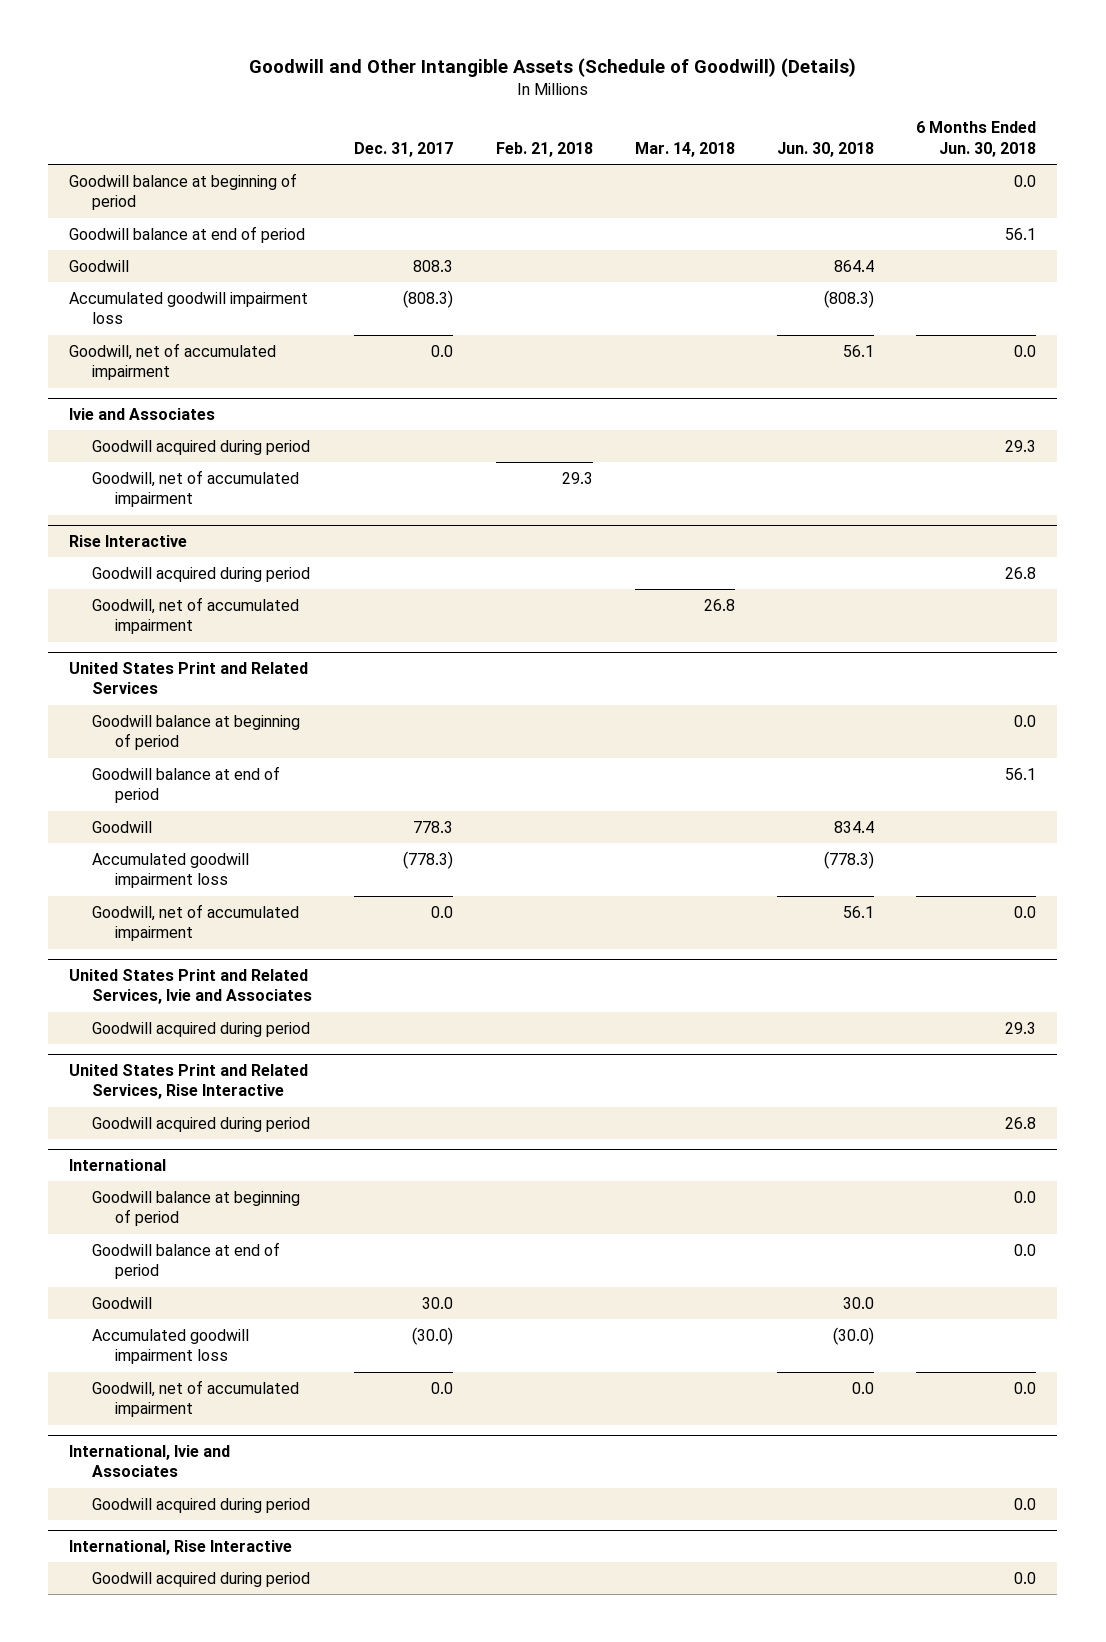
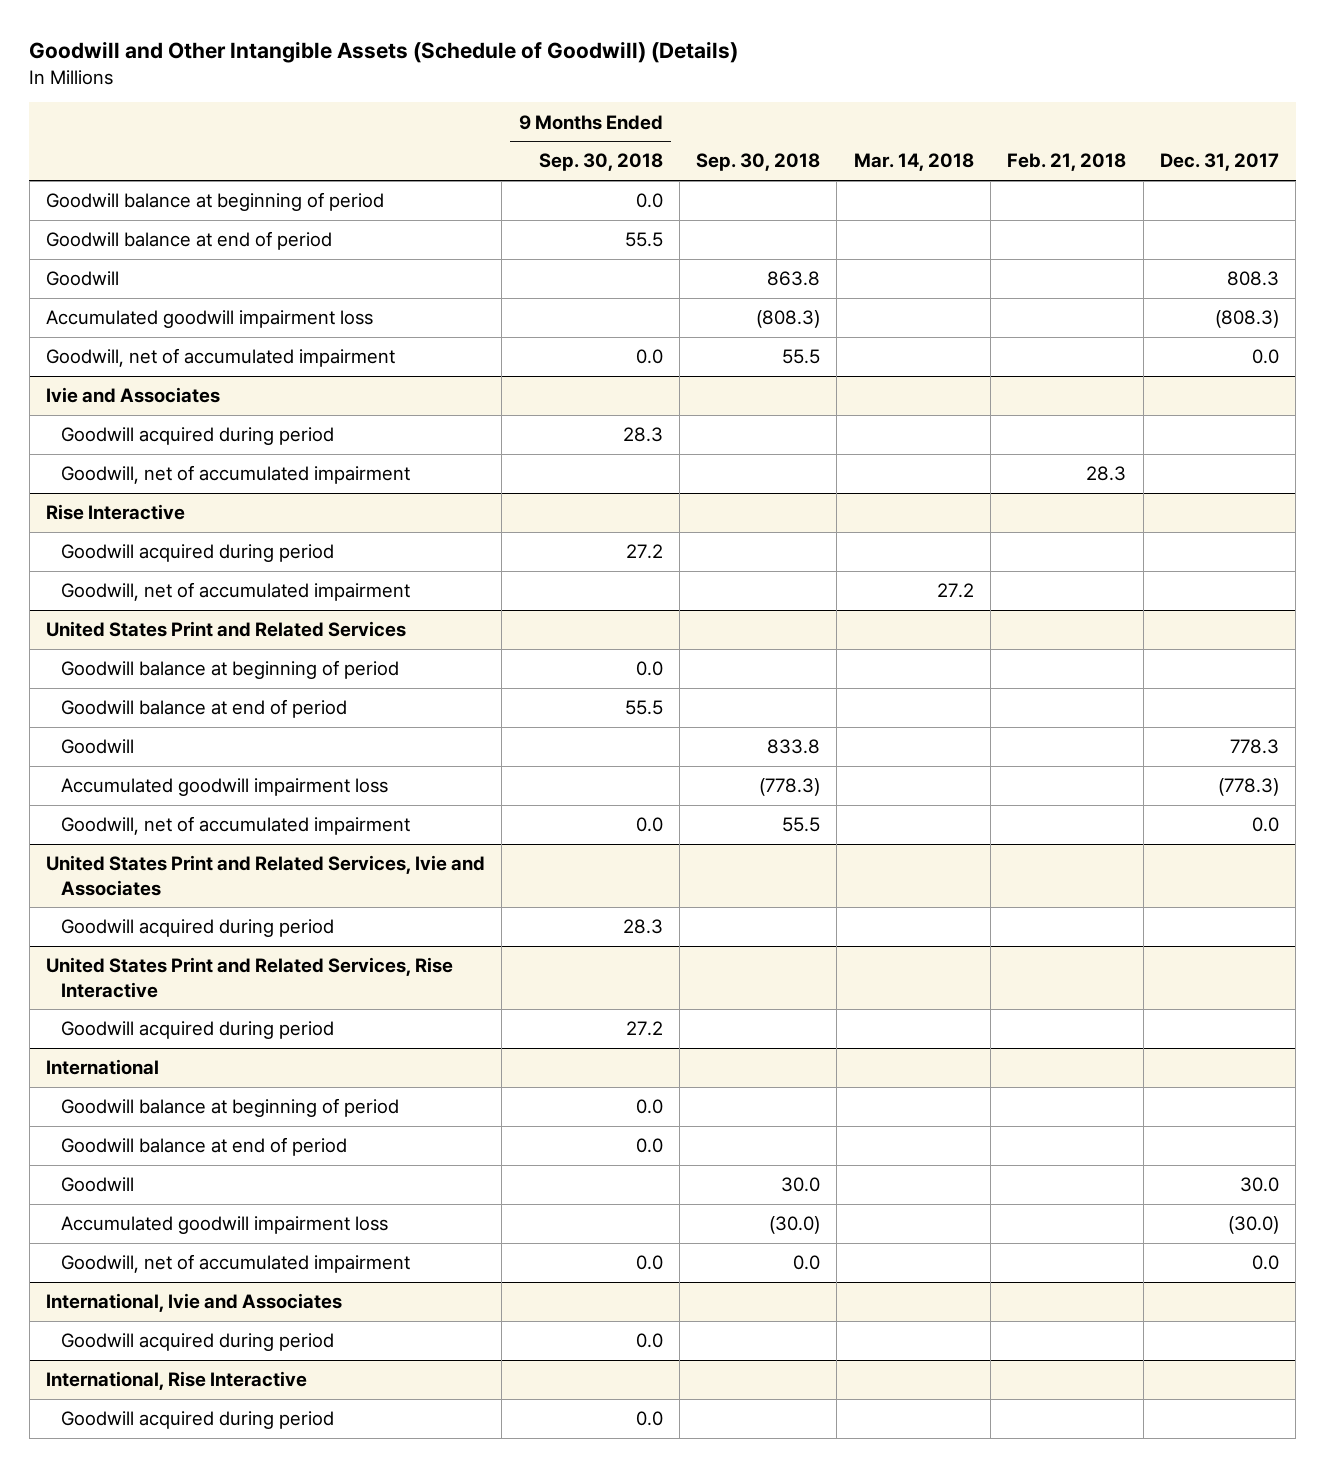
- | Dec. 31, 2017 | Feb. 21, 2018 | Mar. 14, 2018 | Jun. 30, 2018 | 6 Months Ended Jun. 30, 2018
+ | 9 Months Ended Sep. 30, 2018 | Sep. 30, 2018 | Mar. 14, 2018 | Feb. 21, 2018 | Dec. 31, 2017
@ Ivie and Associates
- Goodwill, net of accumulated impairment | | 29.3 | | |
+ Goodwill, net of accumulated impairment | | | | 28.3 |
@ Rise Interactive
- Goodwill, net of accumulated impairment | | | 26.8 | |
+ Goodwill, net of accumulated impairment | | | 27.2 | |

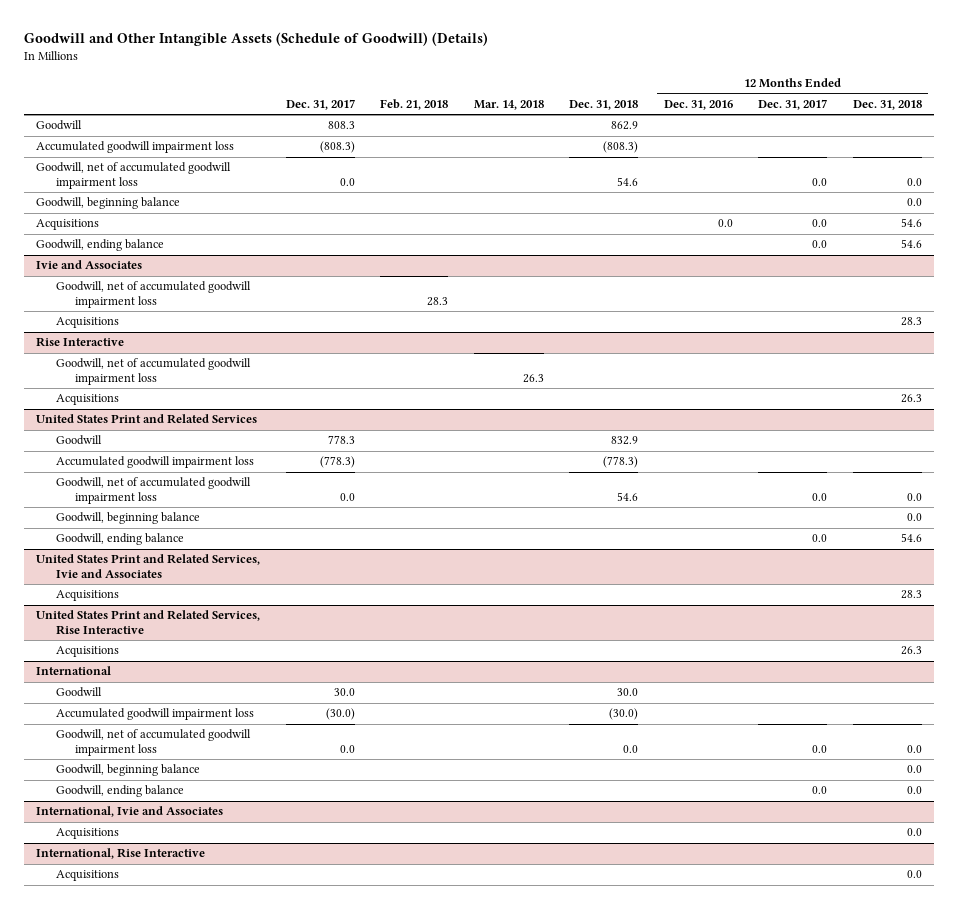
- | 9 Months Ended Sep. 30, 2018 | Sep. 30, 2018 | Mar. 14, 2018 | Feb. 21, 2018 | Dec. 31, 2017
+ | Dec. 31, 2017 | Feb. 21, 2018 | Mar. 14, 2018 | Dec. 31, 2018 | 12 Months Ended Dec. 31, 2016 | 12 Months Ended Dec. 31, 2017 | 12 Months Ended Dec. 31, 2018
- Goodwill balance at beginning of period | 0.0 | | | |
- Goodwill balance at end of period | 55.5 | | | |
- Goodwill, net of accumulated impairment | 0.0 | 55.5 | | | 0.0
+ Goodwill, net of accumulated goodwill impairment loss | 0.0 | | | 54.6 | | 0.0 | 0.0
+ Goodwill, beginning balance | | | | | | | 0.0
+ Acquisitions | | | | | 0.0 | 0.0 | 54.6
+ Goodwill, ending balance | | | | | | 0.0 | 54.6
@ Ivie and Associates
- Goodwill acquired during period | 28.3 | | | |
- Goodwill, net of accumulated impairment | | | | 28.3 |
+ Goodwill, net of accumulated goodwill impairment loss | | 28.3 | | | | |
+ Acquisitions | | | | | | | 28.3
@ Rise Interactive
- Goodwill acquired during period | 27.2 | | | |
- Goodwill, net of accumulated impairment | | | 27.2 | |
+ Goodwill, net of accumulated goodwill impairment loss | | | 26.3 | | | |
+ Acquisitions | | | | | | | 26.3
@ United States Print and Related Services
- Goodwill balance at beginning of period | 0.0 | | | |
- Goodwill balance at end of period | 55.5 | | | |
- Goodwill, net of accumulated impairment | 0.0 | 55.5 | | | 0.0
+ Goodwill, net of accumulated goodwill impairment loss | 0.0 | | | 54.6 | | 0.0 | 0.0
+ Goodwill, beginning balance | | | | | | | 0.0
+ Goodwill, ending balance | | | | | | 0.0 | 54.6
@ United States Print and Related Services, Ivie and Associates
- Goodwill acquired during period | 28.3 | | | |
+ Acquisitions | | | | | | | 28.3
@ United States Print and Related Services, Rise Interactive
- Goodwill acquired during period | 27.2 | | | |
+ Acquisitions | | | | | | | 26.3
@ International
- Goodwill balance at beginning of period | 0.0 | | | |
- Goodwill balance at end of period | 0.0 | | | |
- Goodwill, net of accumulated impairment | 0.0 | 0.0 | | | 0.0
+ Goodwill, net of accumulated goodwill impairment loss | 0.0 | | | 0.0 | | 0.0 | 0.0
+ Goodwill, beginning balance | | | | | | | 0.0
+ Goodwill, ending balance | | | | | | 0.0 | 0.0
@ International, Ivie and Associates
- Goodwill acquired during period | 0.0 | | | |
+ Acquisitions | | | | | | | 0.0
@ International, Rise Interactive
- Goodwill acquired during period | 0.0 | | | |
+ Acquisitions | | | | | | | 0.0

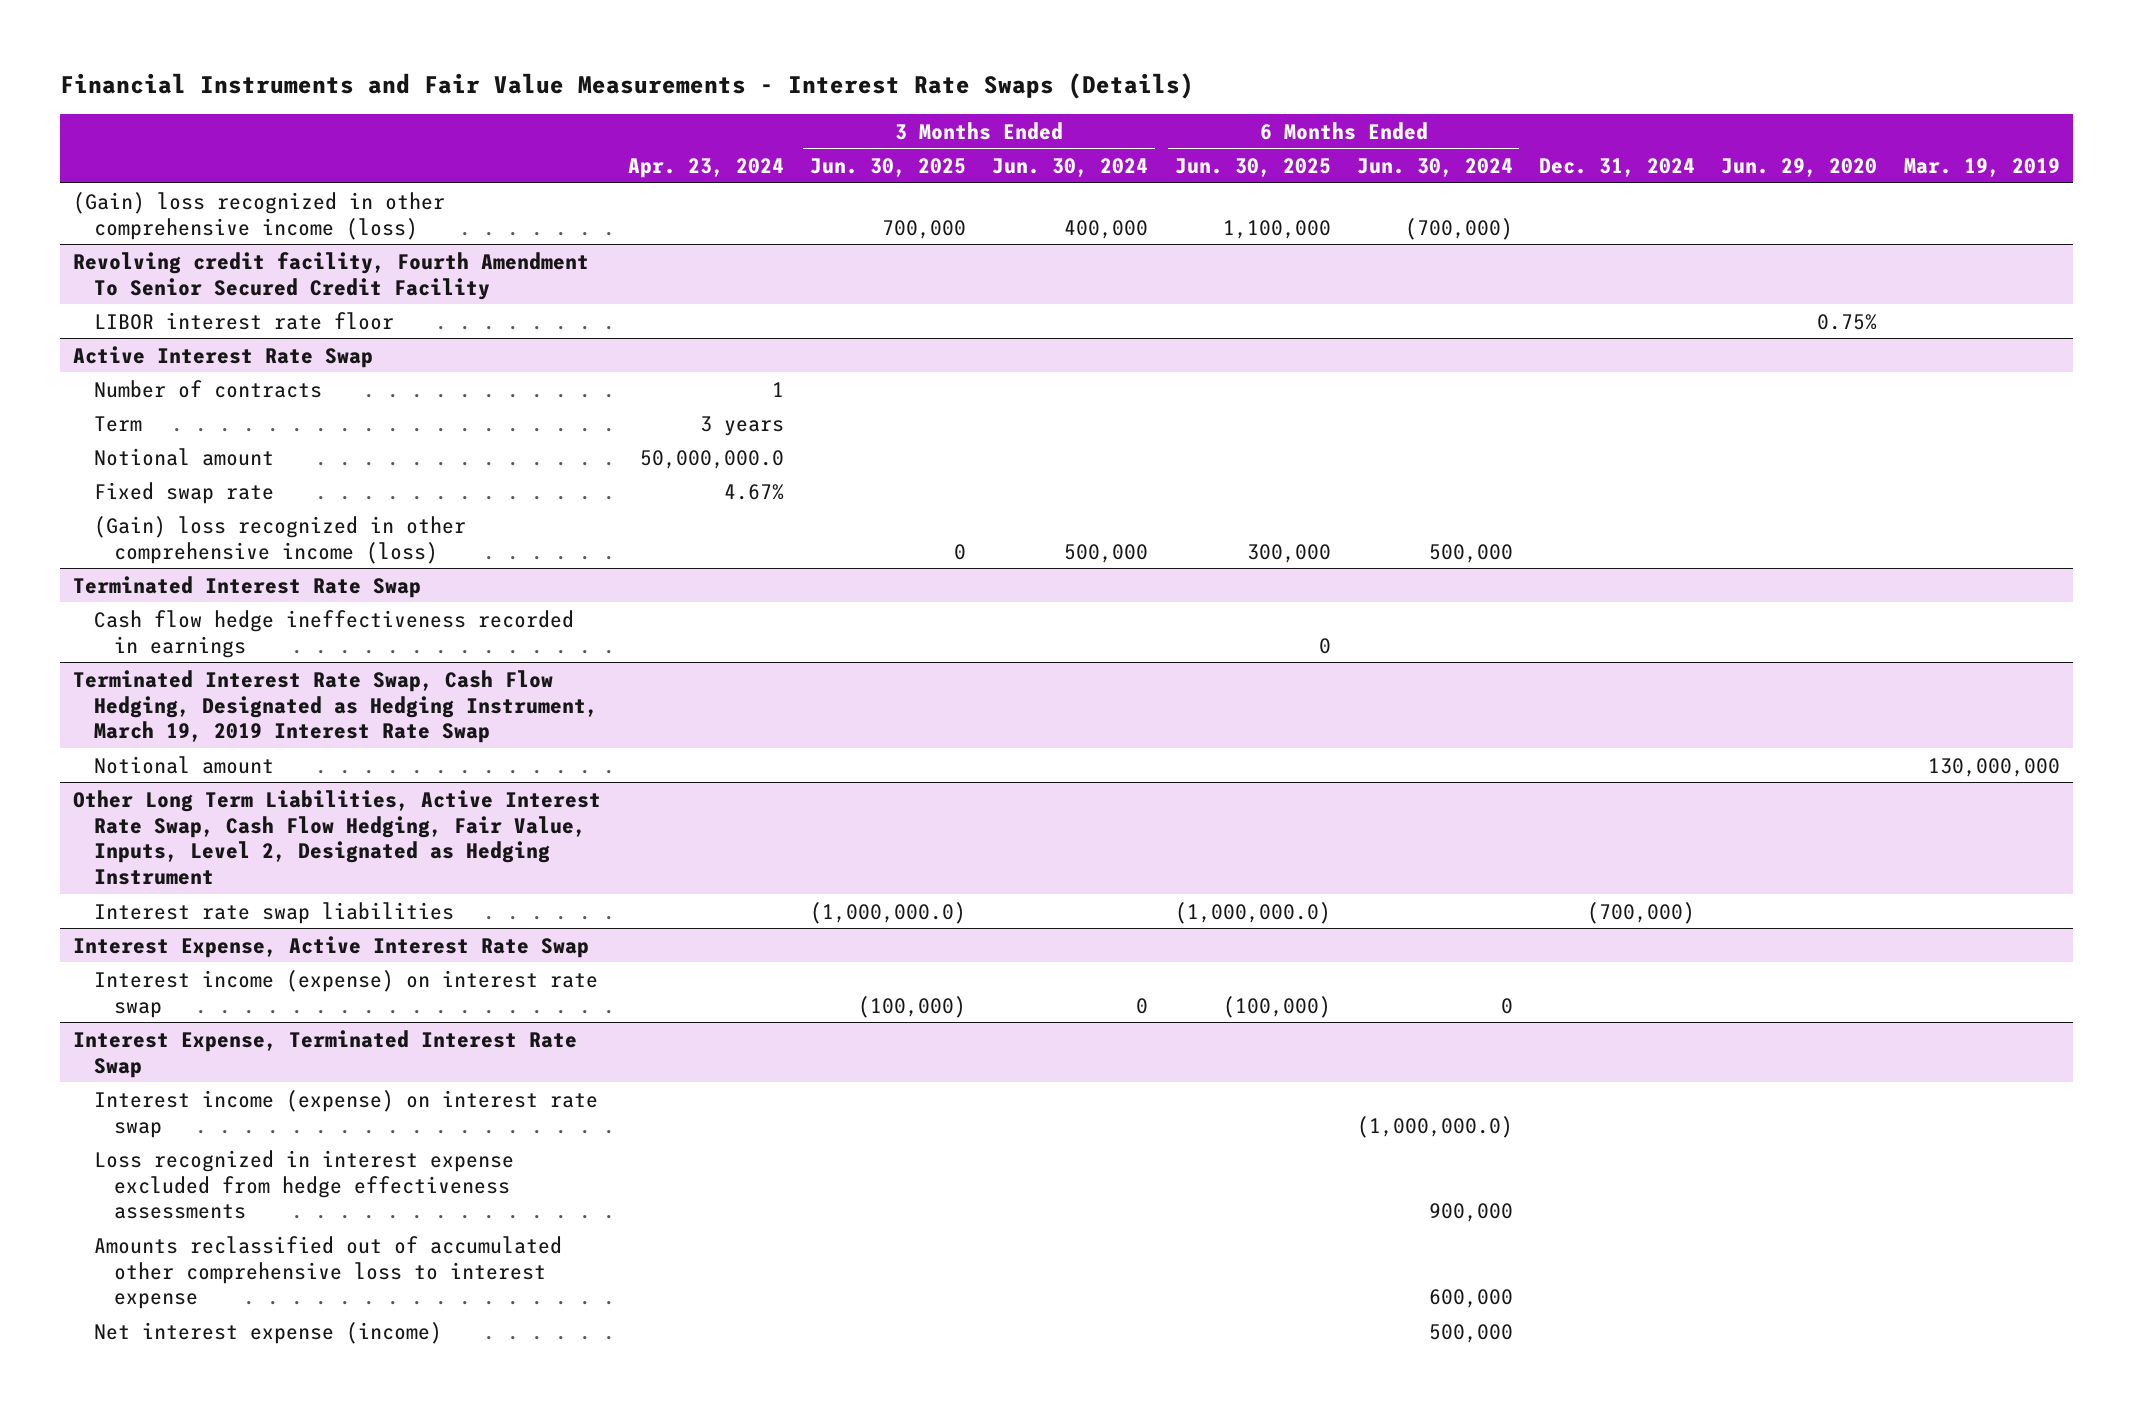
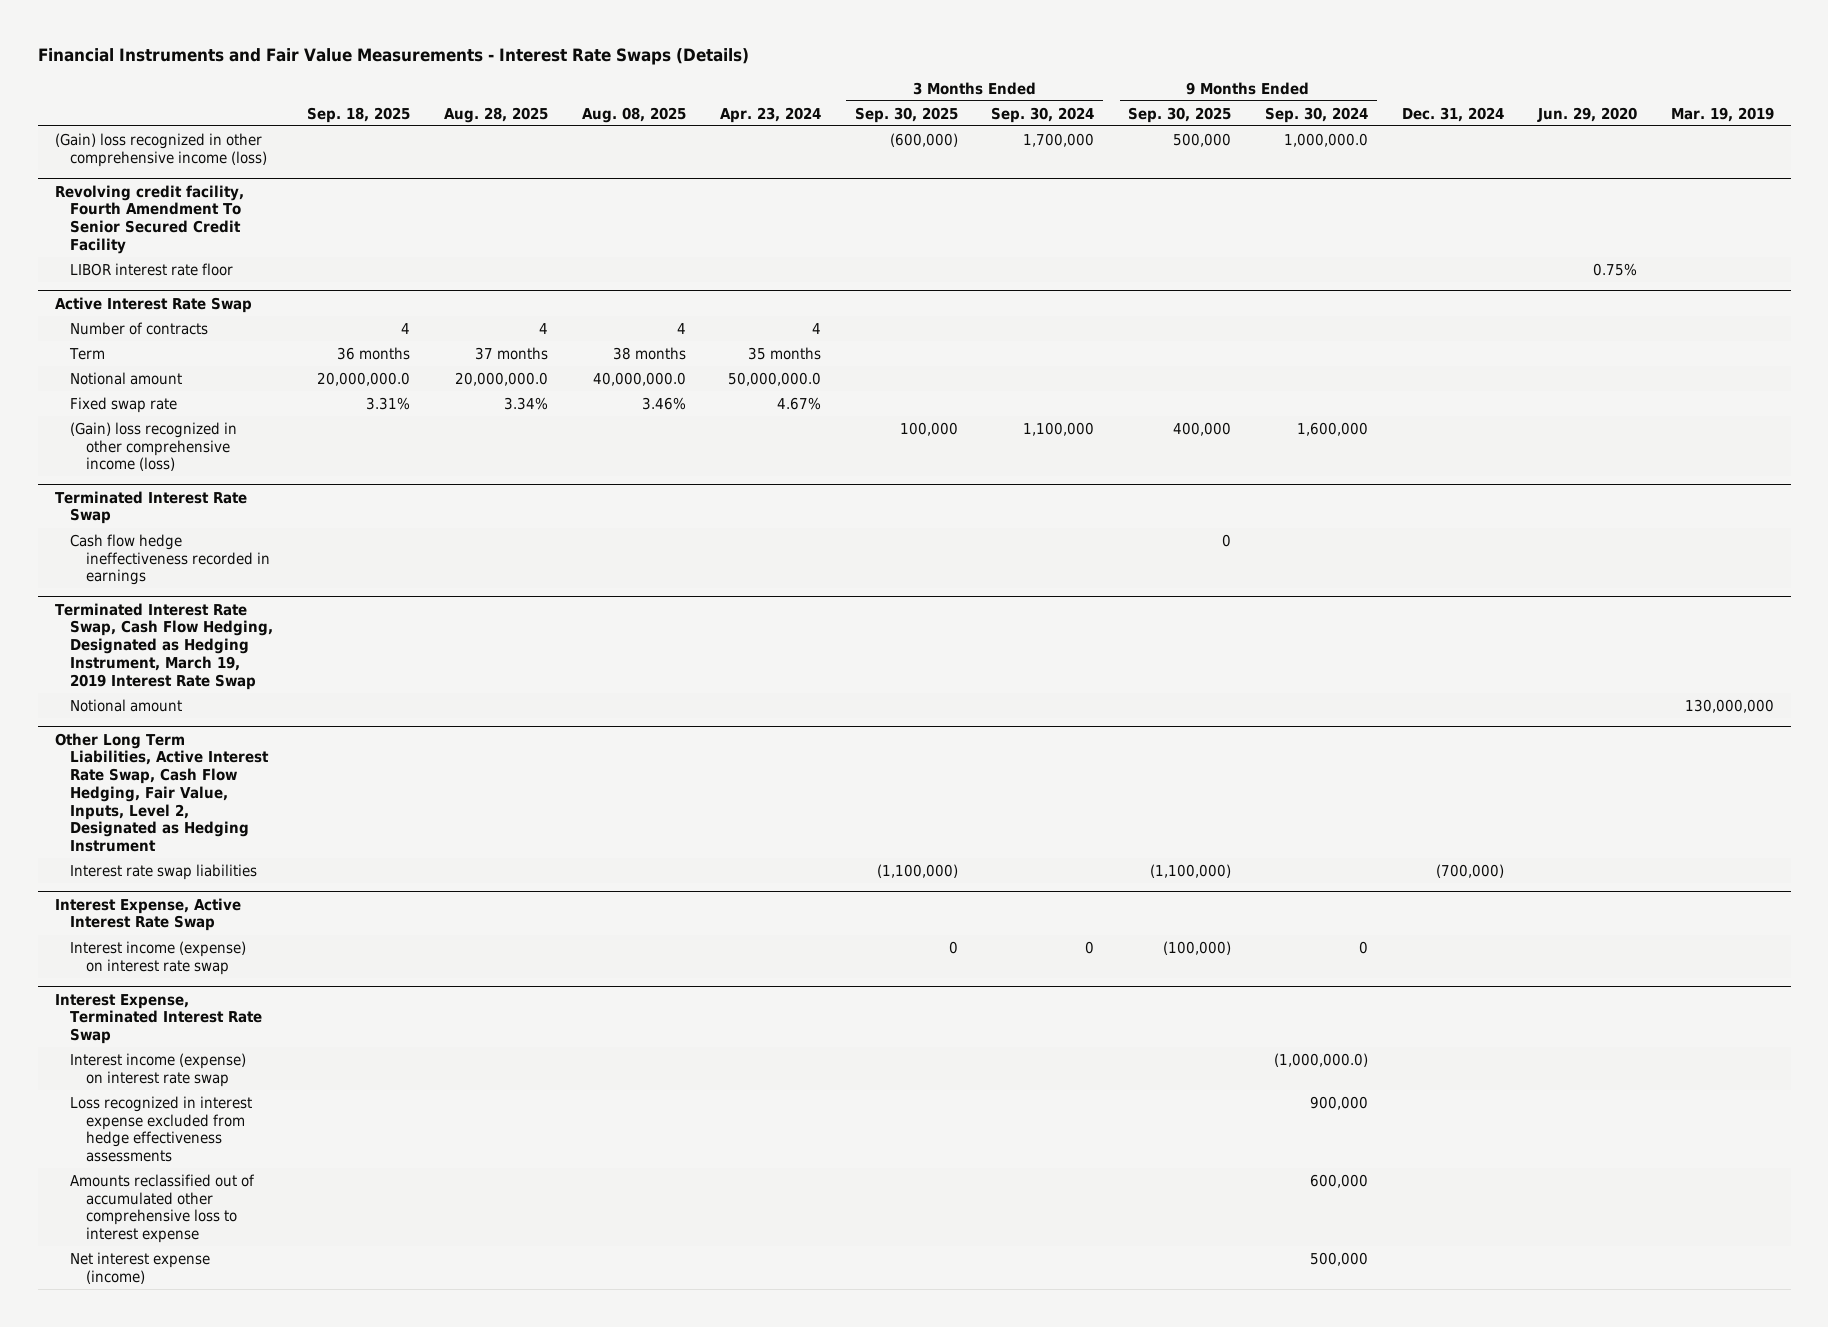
- | Apr. 23, 2024 | 3 Months Ended Jun. 30, 2025 | 3 Months Ended Jun. 30, 2024 | 6 Months Ended Jun. 30, 2025 | 6 Months Ended Jun. 30, 2024 | Dec. 31, 2024 | Jun. 29, 2020 | Mar. 19, 2019
+ | Sep. 18, 2025 | Aug. 28, 2025 | Aug. 08, 2025 | Apr. 23, 2024 | 3 Months Ended Sep. 30, 2025 | 3 Months Ended Sep. 30, 2024 | 9 Months Ended Sep. 30, 2025 | 9 Months Ended Sep. 30, 2024 | Dec. 31, 2024 | Jun. 29, 2020 | Mar. 19, 2019
@ Active Interest Rate Swap
- Number of contracts | 1 | | | | | | |
- Term | 3 years | | | | | | |
+ Number of contracts | 4 | 4 | 4 | 4 | | | | | | |
+ Term | 36 months | 37 months | 38 months | 35 months | | | | | | |

